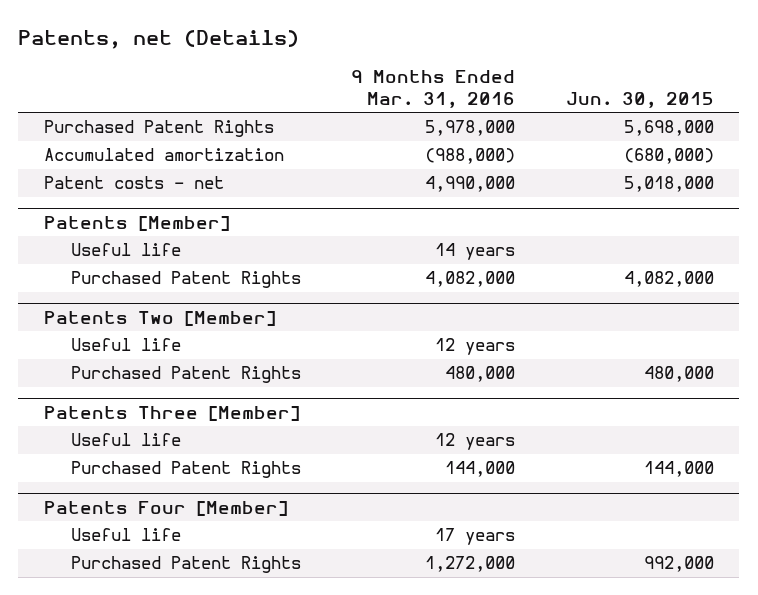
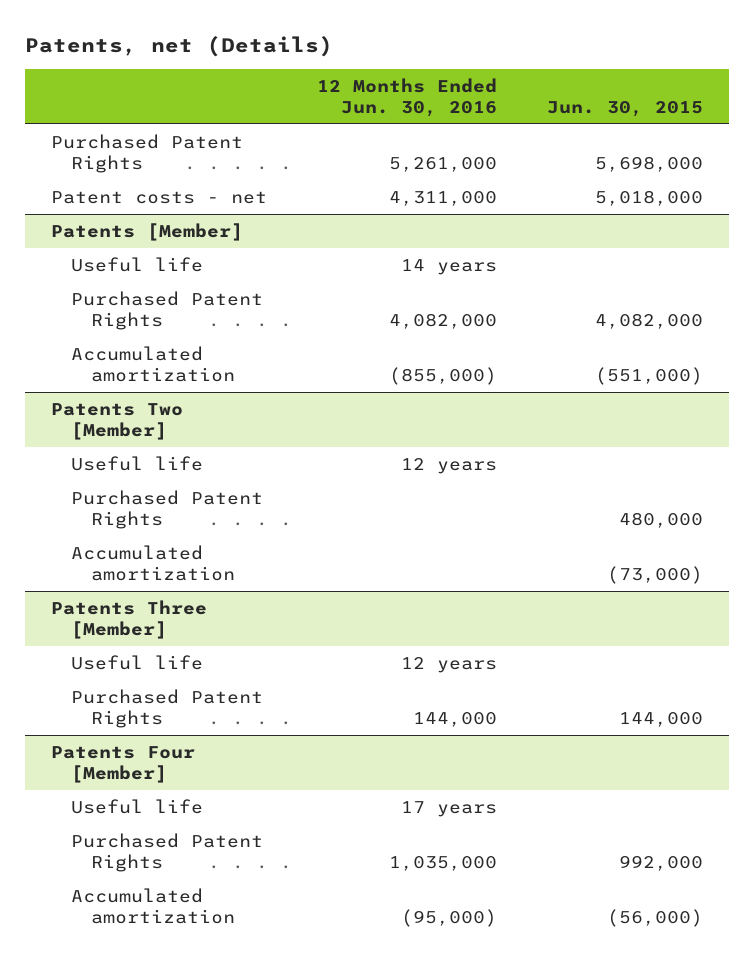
- | 9 Months Ended Mar. 31, 2016 | Jun. 30, 2015
+ | 12 Months Ended Jun. 30, 2016 | Jun. 30, 2015
- Accumulated amortization | (988,000) | (680,000)
@ Patents [Member]
+ Accumulated amortization | (855,000) | (551,000)
@ Patents Two [Member]
+ Accumulated amortization | | (73,000)
@ Patents Four [Member]
+ Accumulated amortization | (95,000) | (56,000)

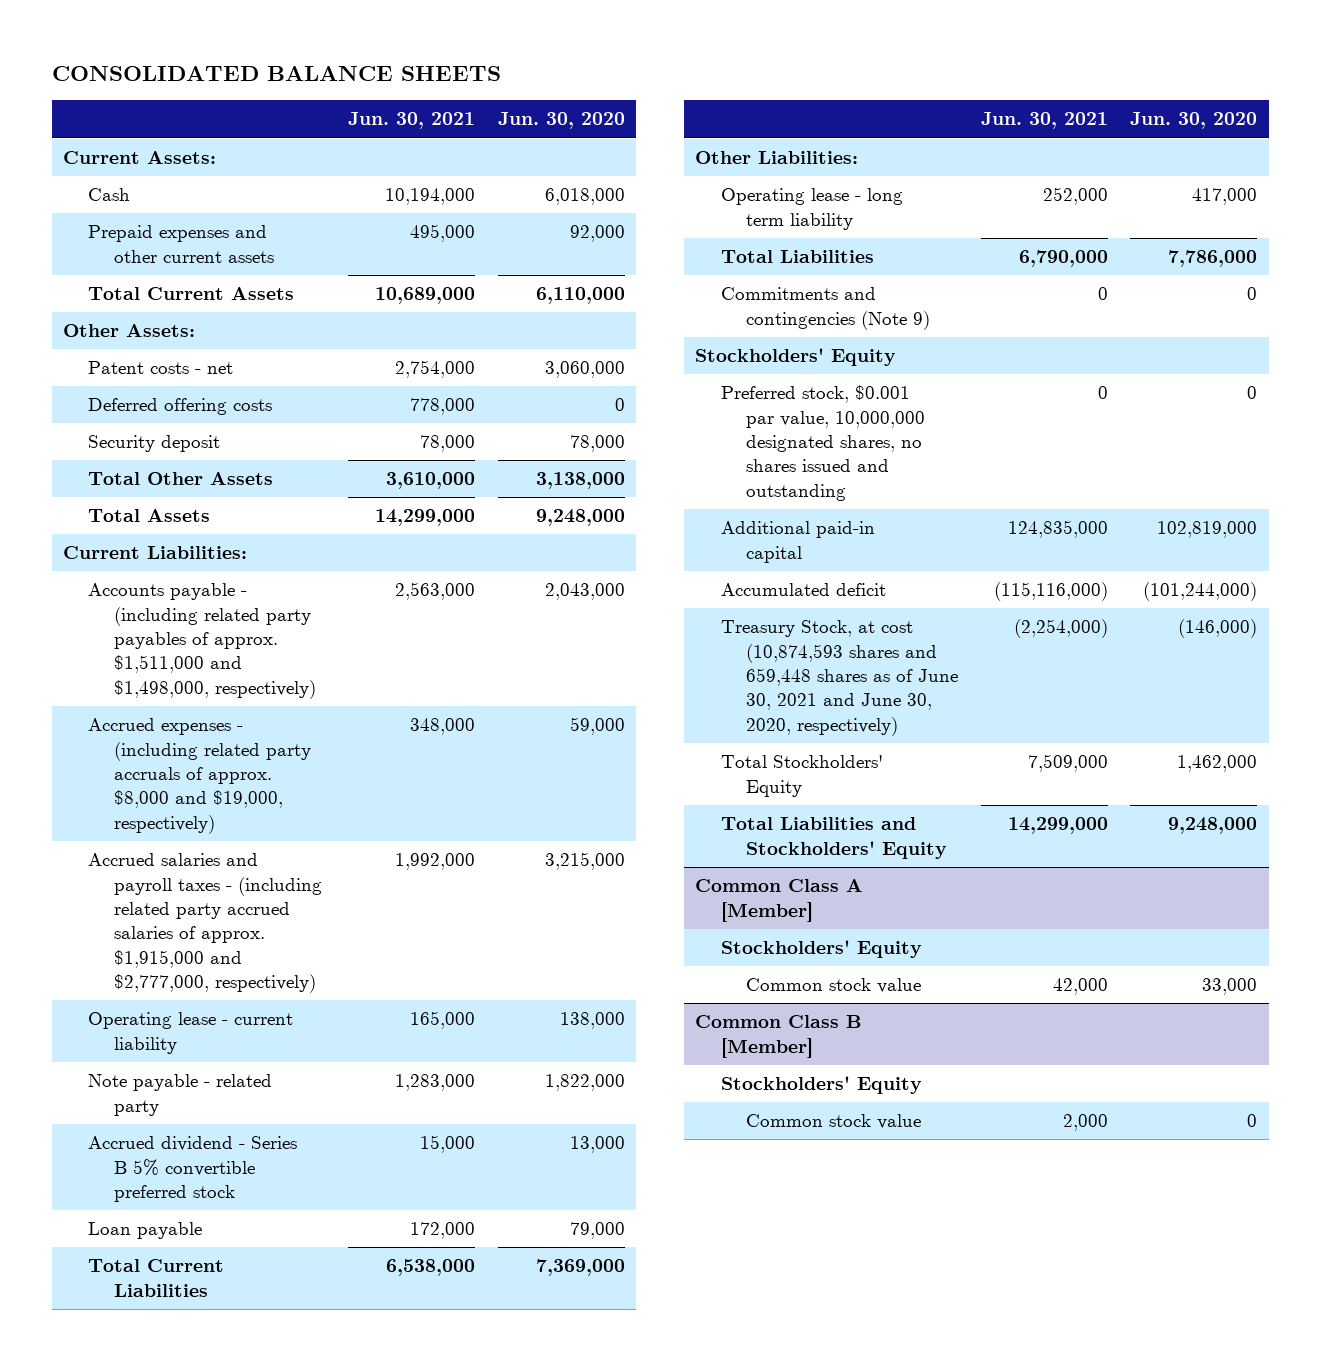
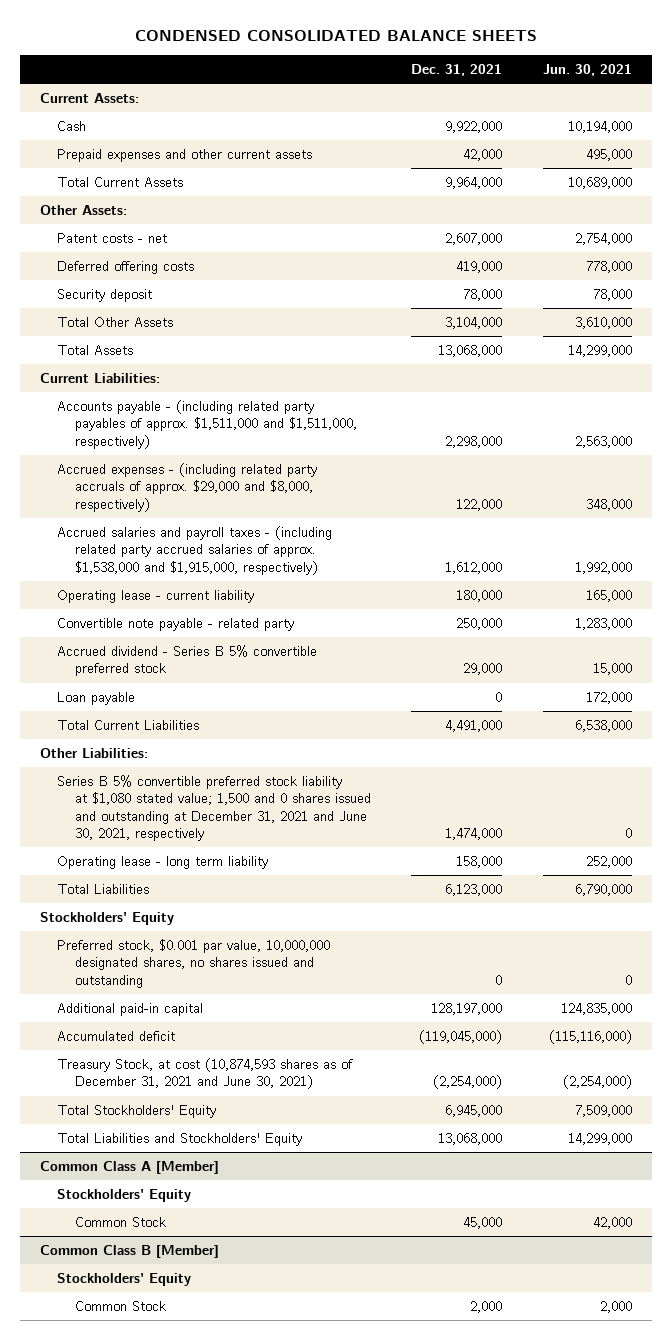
- CONSOLIDATED BALANCE SHEETS
+ CONDENSED CONSOLIDATED BALANCE SHEETS
- | Jun. 30, 2021 | Jun. 30, 2020
+ | Dec. 31, 2021 | Jun. 30, 2021
- Accounts payable - (including related party payables of approx. $1,511,000 and $1,498,000, respectively) | 2,563,000 | 2,043,000
- Accrued expenses - (including related party accruals of approx. $8,000 and $19,000, respectively) | 348,000 | 59,000
- Accrued salaries and payroll taxes - (including related party accrued salaries of approx. $1,915,000 and $2,777,000, respectively) | 1,992,000 | 3,215,000
+ Accounts payable - (including related party payables of approx. $1,511,000 and $1,511,000, respectively) | 2,298,000 | 2,563,000
+ Accrued expenses - (including related party accruals of approx. $29,000 and $8,000, respectively) | 122,000 | 348,000
+ Accrued salaries and payroll taxes - (including related party accrued salaries of approx. $1,538,000 and $1,915,000, respectively) | 1,612,000 | 1,992,000
- Note payable - related party | 1,283,000 | 1,822,000
+ Convertible note payable - related party | 250,000 | 1,283,000
+ Series B 5% convertible preferred stock liability at $1,080 stated value; 1,500 and 0 shares issued and outstanding at December 31, 2021 and June 30, 2021, respectively | 1,474,000 | 0
- Commitments and contingencies (Note 9) | 0 | 0
- Treasury Stock, at cost (10,874,593 shares and 659,448 shares as of June 30, 2021 and June 30, 2020, respectively) | (2,254,000) | (146,000)
+ Treasury Stock, at cost (10,874,593 shares as of December 31, 2021 and June 30, 2021) | (2,254,000) | (2,254,000)
@ Common Class A [Member]
- Common stock value | 42,000 | 33,000
+ Common Stock | 45,000 | 42,000
@ Common Class B [Member]
- Common stock value | 2,000 | 0
+ Common Stock | 2,000 | 2,000

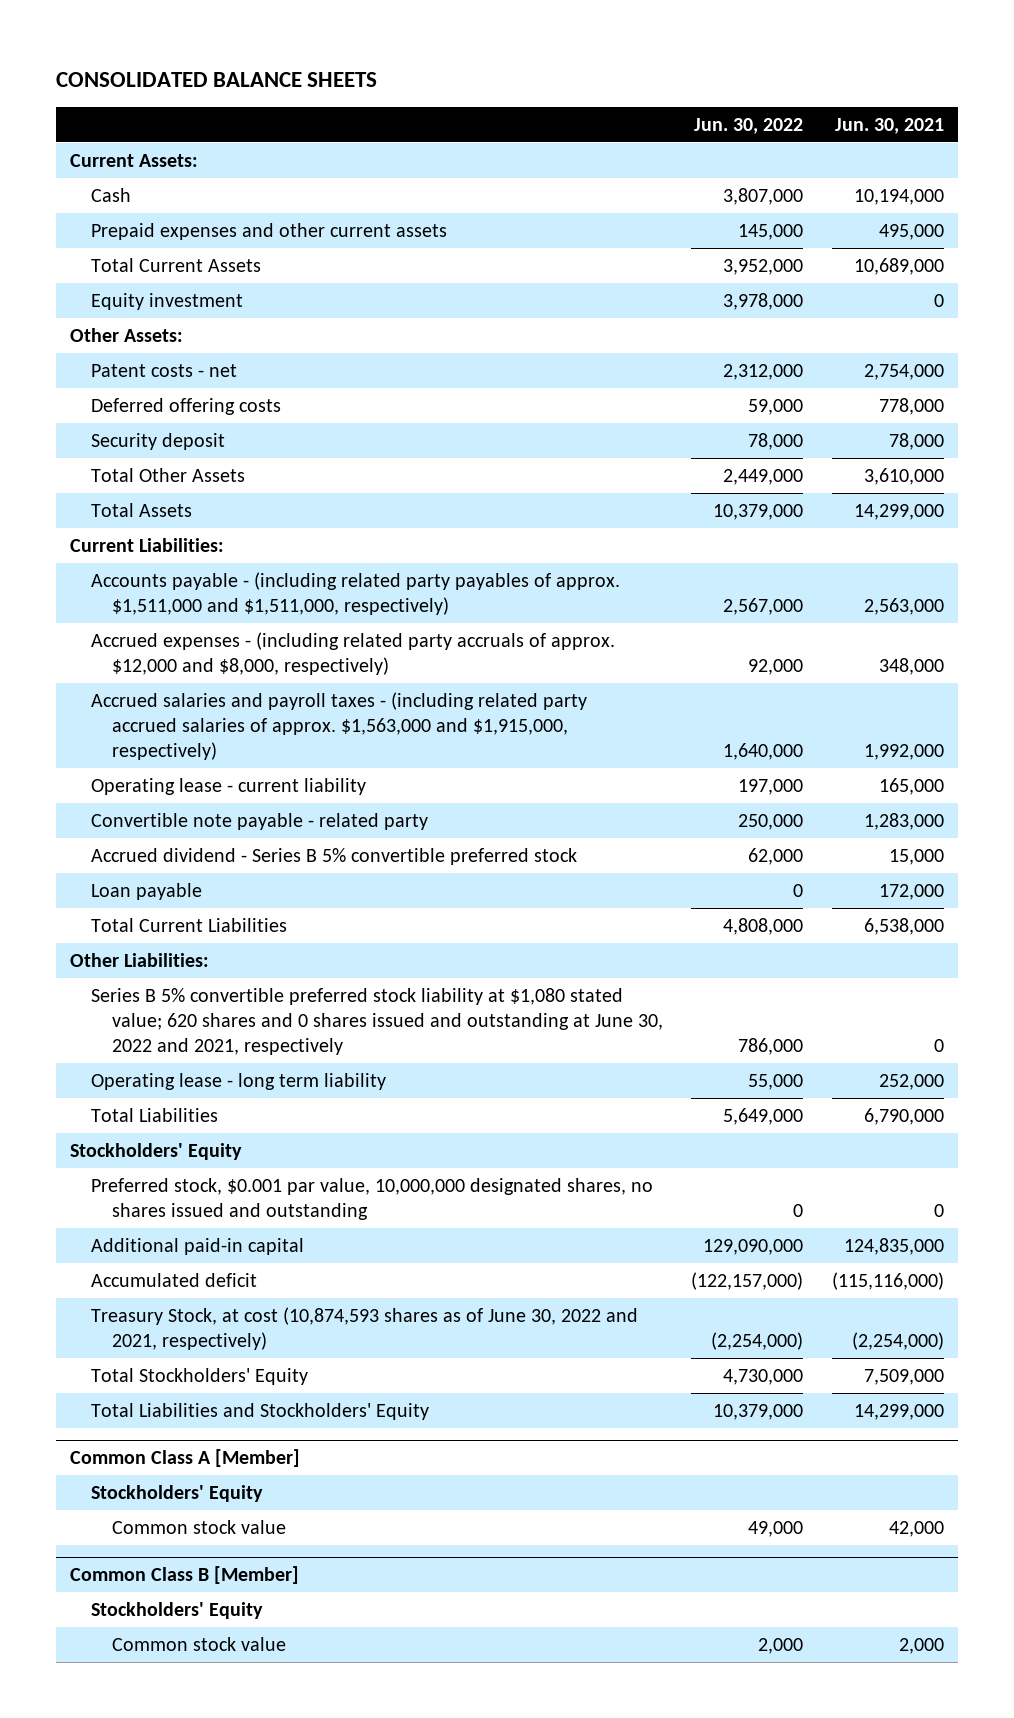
- CONDENSED CONSOLIDATED BALANCE SHEETS
+ CONSOLIDATED BALANCE SHEETS
- | Dec. 31, 2021 | Jun. 30, 2021
+ | Jun. 30, 2022 | Jun. 30, 2021
+ Equity investment | 3,978,000 | 0
- Accrued expenses - (including related party accruals of approx. $29,000 and $8,000, respectively) | 122,000 | 348,000
- Accrued salaries and payroll taxes - (including related party accrued salaries of approx. $1,538,000 and $1,915,000, respectively) | 1,612,000 | 1,992,000
+ Accrued expenses - (including related party accruals of approx. $12,000 and $8,000, respectively) | 92,000 | 348,000
+ Accrued salaries and payroll taxes - (including related party accrued salaries of approx. $1,563,000 and $1,915,000, respectively) | 1,640,000 | 1,992,000
- Series B 5% convertible preferred stock liability at $1,080 stated value; 1,500 and 0 shares issued and outstanding at December 31, 2021 and June 30, 2021, respectively | 1,474,000 | 0
+ Series B 5% convertible preferred stock liability at $1,080 stated value; 620 shares and 0 shares issued and outstanding at June 30, 2022 and 2021, respectively | 786,000 | 0
- Treasury Stock, at cost (10,874,593 shares as of December 31, 2021 and June 30, 2021) | (2,254,000) | (2,254,000)
+ Treasury Stock, at cost (10,874,593 shares as of June 30, 2022 and 2021, respectively) | (2,254,000) | (2,254,000)
@ Common Class A [Member]
- Common Stock | 45,000 | 42,000
+ Common stock value | 49,000 | 42,000
@ Common Class B [Member]
- Common Stock | 2,000 | 2,000
+ Common stock value | 2,000 | 2,000

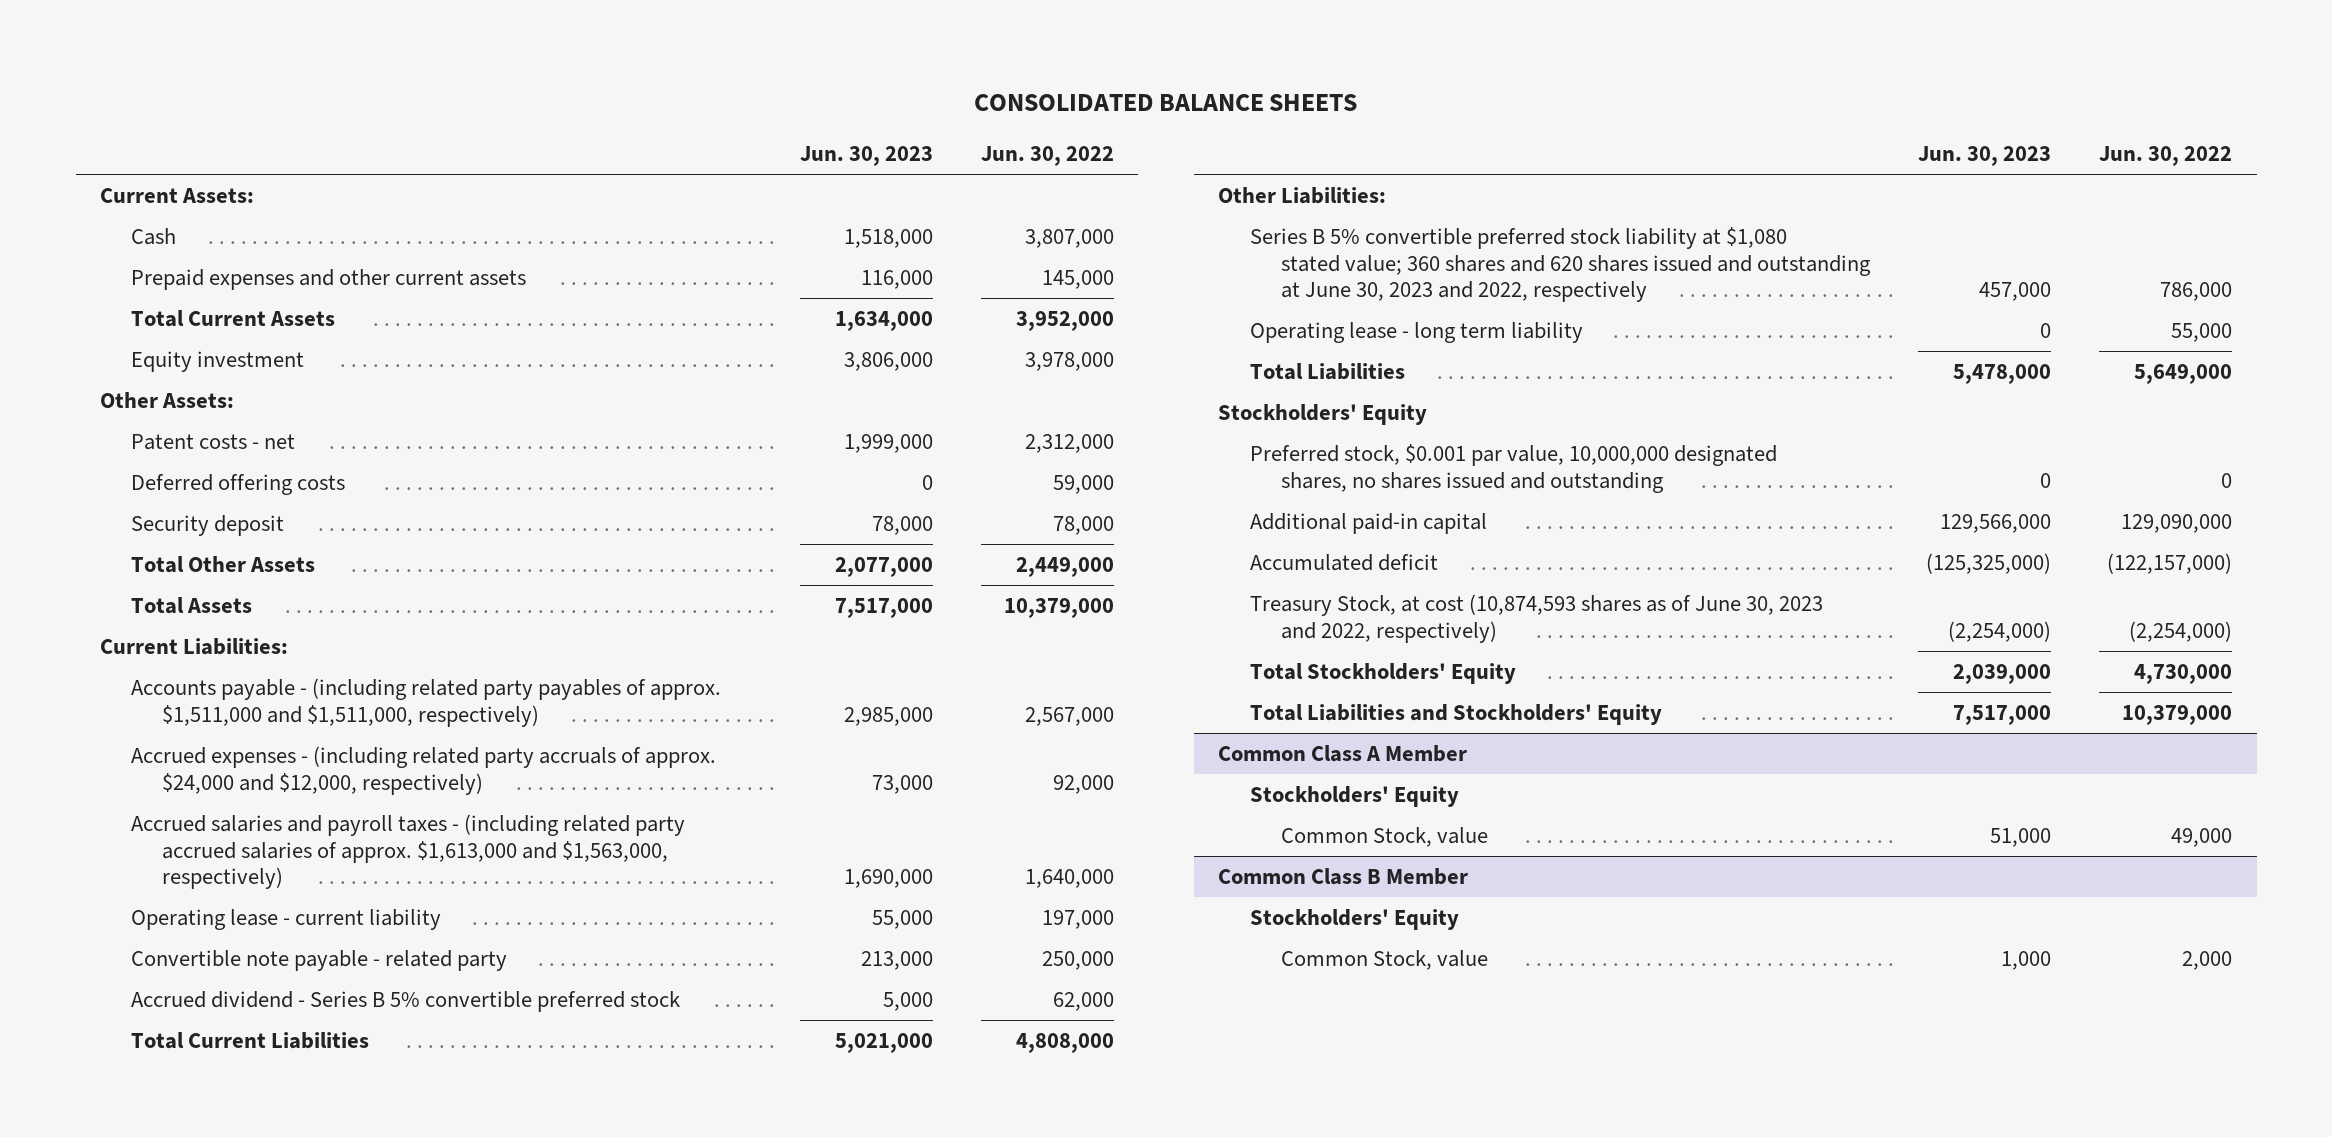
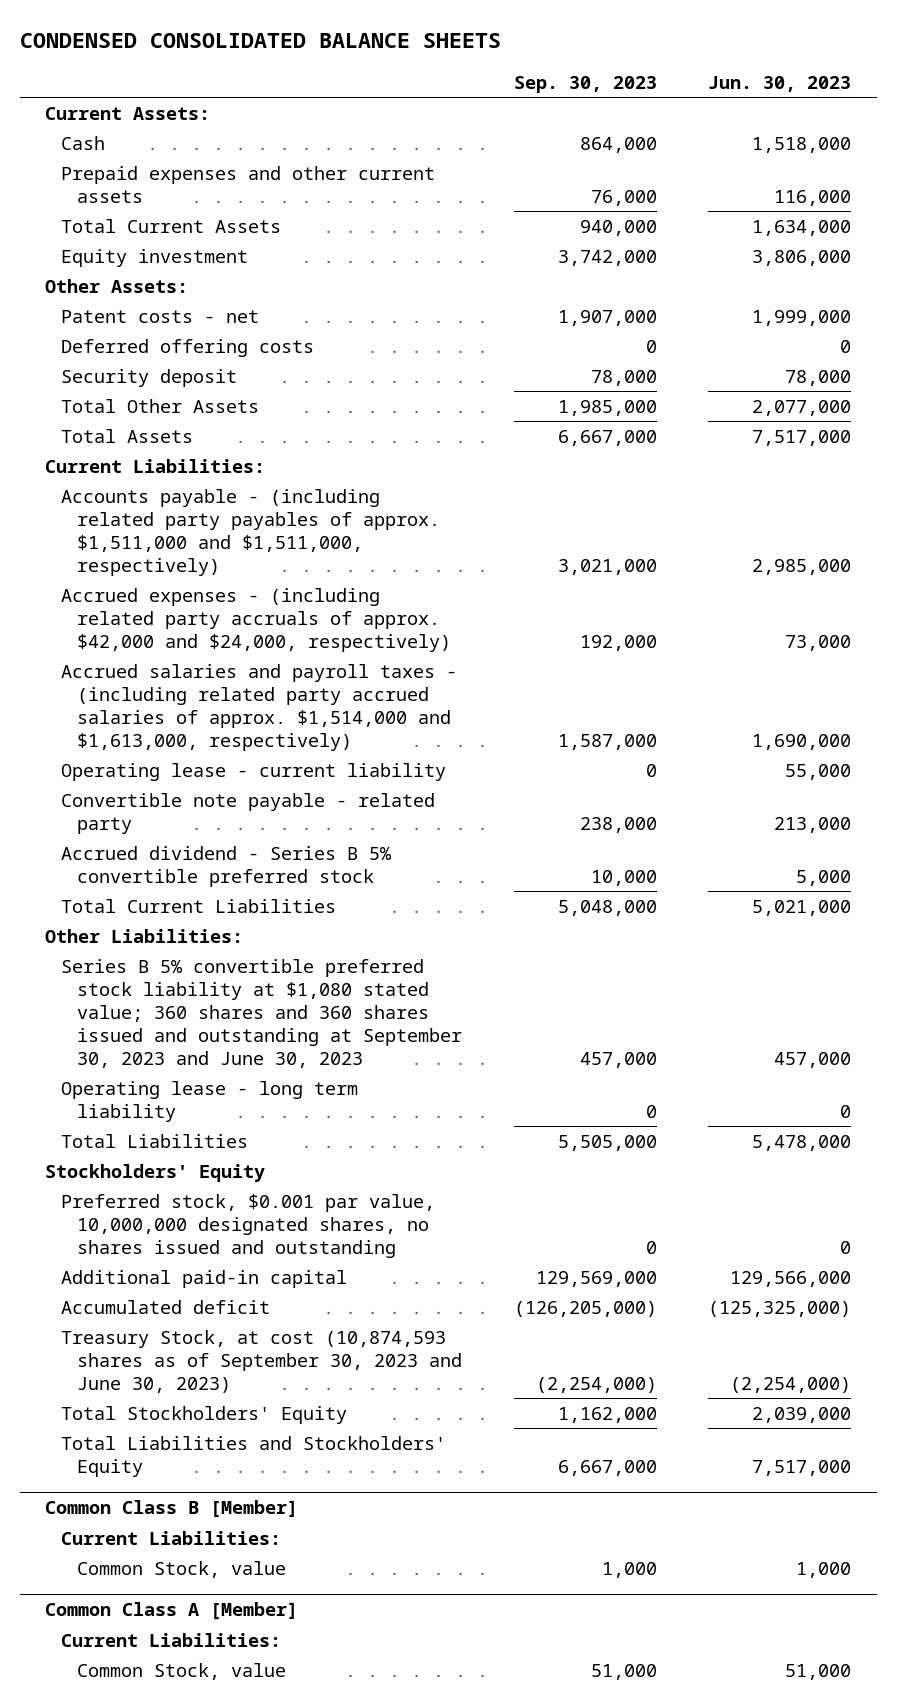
- CONSOLIDATED BALANCE SHEETS
+ CONDENSED CONSOLIDATED BALANCE SHEETS
- | Jun. 30, 2023 | Jun. 30, 2022
+ | Sep. 30, 2023 | Jun. 30, 2023
- Accrued expenses - (including related party accruals of approx. $24,000 and $12,000, respectively) | 73,000 | 92,000
- Accrued salaries and payroll taxes - (including related party accrued salaries of approx. $1,613,000 and $1,563,000, respectively) | 1,690,000 | 1,640,000
+ Accrued expenses - (including related party accruals of approx. $42,000 and $24,000, respectively) | 192,000 | 73,000
+ Accrued salaries and payroll taxes - (including related party accrued salaries of approx. $1,514,000 and $1,613,000, respectively) | 1,587,000 | 1,690,000
- Series B 5% convertible preferred stock liability at $1,080 stated value; 360 shares and 620 shares issued and outstanding at June 30, 2023 and 2022, respectively | 457,000 | 786,000
+ Series B 5% convertible preferred stock liability at $1,080 stated value; 360 shares and 360 shares issued and outstanding at September 30, 2023 and June 30, 2023 | 457,000 | 457,000
- Treasury Stock, at cost (10,874,593 shares as of June 30, 2023 and 2022, respectively) | (2,254,000) | (2,254,000)
+ Treasury Stock, at cost (10,874,593 shares as of September 30, 2023 and June 30, 2023) | (2,254,000) | (2,254,000)
- Common Class A Member
- Stockholders' Equity
- Common Stock, value | 51,000 | 49,000
- Common Class B Member
- Stockholders' Equity
+ Common Class B [Member]
+ Current Liabilities:
+ Common Class A [Member]
+ Current Liabilities:
+ Common Stock, value | 51,000 | 51,000

